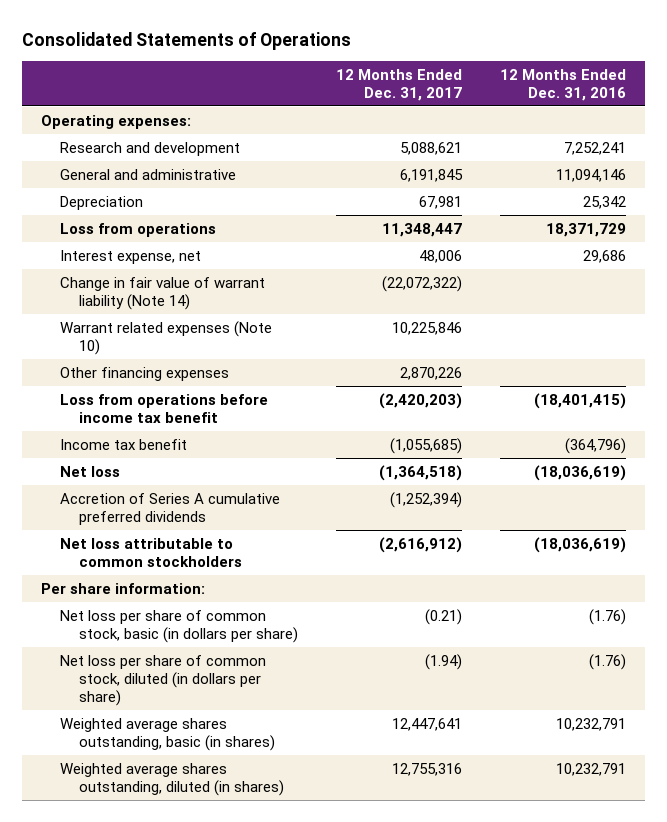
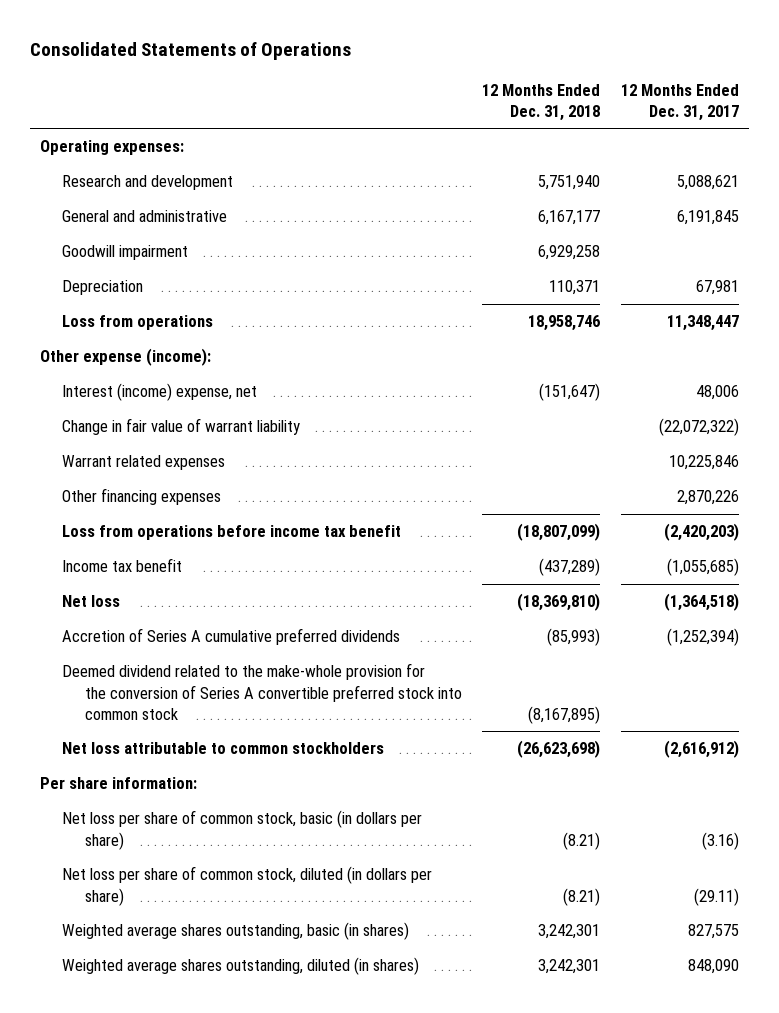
- | 12 Months Ended Dec. 31, 2017 | 12 Months Ended Dec. 31, 2016
+ | 12 Months Ended Dec. 31, 2018 | 12 Months Ended Dec. 31, 2017
+ Goodwill impairment | 6,929,258 |
- Interest expense, net | 48,006 | 29,686
- Change in fair value of warrant liability (Note 14) | (22,072,322) |
- Warrant related expenses (Note 10) | 10,225,846 |
+ Other expense (income):
+ Interest (income) expense, net | (151,647) | 48,006
+ Change in fair value of warrant liability | | (22,072,322)
+ Warrant related expenses | | 10,225,846
+ Deemed dividend related to the make-whole provision for the conversion of Series A convertible preferred stock into common stock | (8,167,895) |
- Net loss per share of common stock, basic (in dollars per share) | (0.21) | (1.76)
- Net loss per share of common stock, diluted (in dollars per share) | (1.94) | (1.76)
- Weighted average shares outstanding, basic (in shares) | 12,447,641 | 10,232,791
- Weighted average shares outstanding, diluted (in shares) | 12,755,316 | 10,232,791
+ Net loss per share of common stock, basic (in dollars per share) | (8.21) | (3.16)
+ Net loss per share of common stock, diluted (in dollars per share) | (8.21) | (29.11)
+ Weighted average shares outstanding, basic (in shares) | 3,242,301 | 827,575
+ Weighted average shares outstanding, diluted (in shares) | 3,242,301 | 848,090

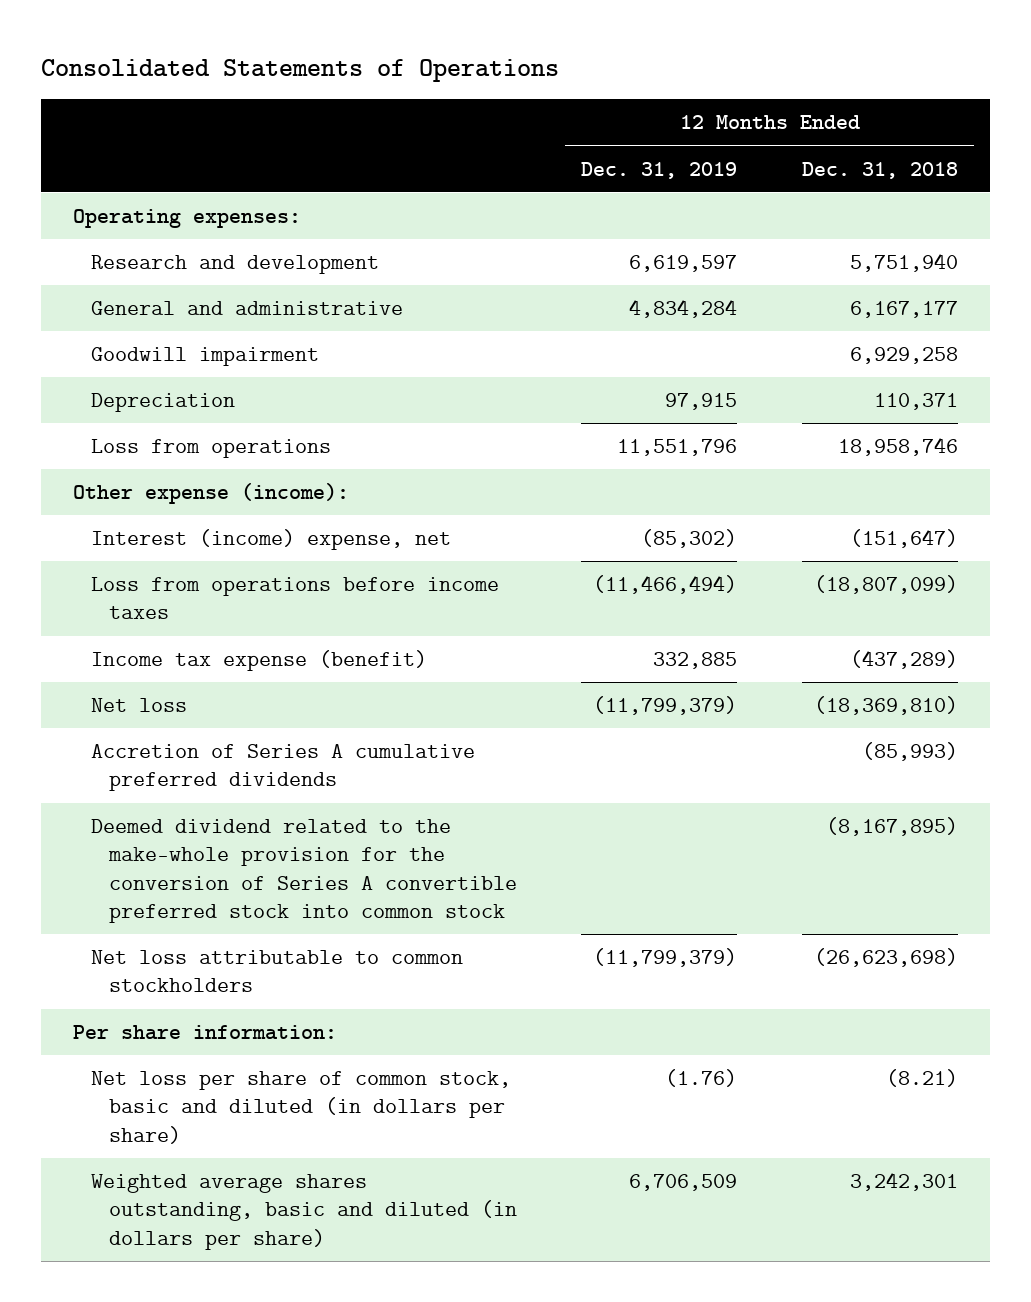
- | 12 Months Ended Dec. 31, 2018 | 12 Months Ended Dec. 31, 2017
+ | 12 Months Ended Dec. 31, 2019 | 12 Months Ended Dec. 31, 2018
- Change in fair value of warrant liability | | (22,072,322)
- Warrant related expenses | | 10,225,846
- Other financing expenses | | 2,870,226
- Loss from operations before income tax benefit | (18,807,099) | (2,420,203)
- Income tax benefit | (437,289) | (1,055,685)
+ Loss from operations before income taxes | (11,466,494) | (18,807,099)
+ Income tax expense (benefit) | 332,885 | (437,289)
- Net loss per share of common stock, basic (in dollars per share) | (8.21) | (3.16)
- Net loss per share of common stock, diluted (in dollars per share) | (8.21) | (29.11)
- Weighted average shares outstanding, basic (in shares) | 3,242,301 | 827,575
- Weighted average shares outstanding, diluted (in shares) | 3,242,301 | 848,090
+ Net loss per share of common stock, basic and diluted (in dollars per share) | (1.76) | (8.21)
+ Weighted average shares outstanding, basic and diluted (in dollars per share) | 6,706,509 | 3,242,301

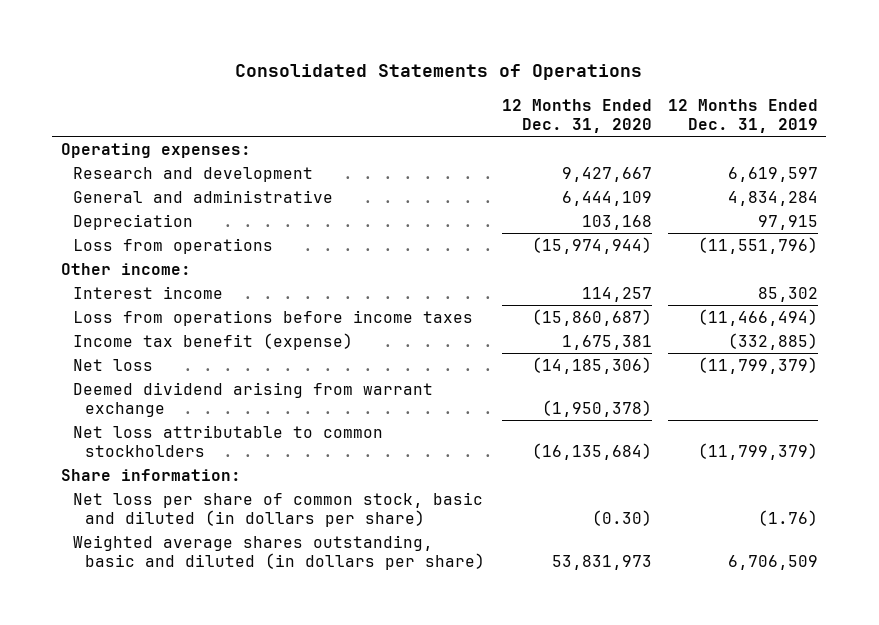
- | 12 Months Ended Dec. 31, 2019 | 12 Months Ended Dec. 31, 2018
+ | 12 Months Ended Dec. 31, 2020 | 12 Months Ended Dec. 31, 2019
- Goodwill impairment | | 6,929,258
- Loss from operations | 11,551,796 | 18,958,746
- Other expense (income):
- Interest (income) expense, net | (85,302) | (151,647)
+ Loss from operations | (15,974,944) | (11,551,796)
+ Other income:
+ Interest income | 114,257 | 85,302
- Income tax expense (benefit) | 332,885 | (437,289)
+ Income tax benefit (expense) | 1,675,381 | (332,885)
- Accretion of Series A cumulative preferred dividends | | (85,993)
- Deemed dividend related to the make-whole provision for the conversion of Series A convertible preferred stock into common stock | | (8,167,895)
+ Deemed dividend arising from warrant exchange | (1,950,378) |
- Per share information:
+ Share information:

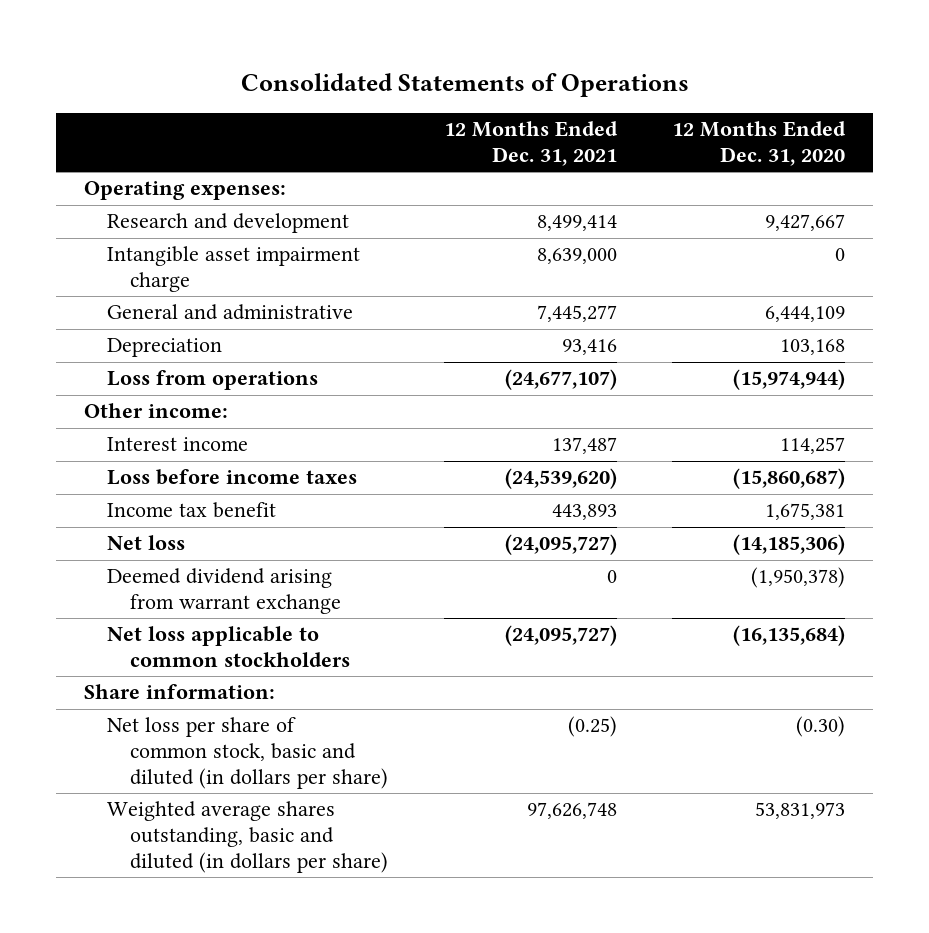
- | 12 Months Ended Dec. 31, 2020 | 12 Months Ended Dec. 31, 2019
+ | 12 Months Ended Dec. 31, 2021 | 12 Months Ended Dec. 31, 2020
+ Intangible asset impairment charge | 8,639,000 | 0
- Loss from operations before income taxes | (15,860,687) | (11,466,494)
- Income tax benefit (expense) | 1,675,381 | (332,885)
+ Loss before income taxes | (24,539,620) | (15,860,687)
+ Income tax benefit | 443,893 | 1,675,381
- Net loss attributable to common stockholders | (16,135,684) | (11,799,379)
+ Net loss applicable to common stockholders | (24,095,727) | (16,135,684)

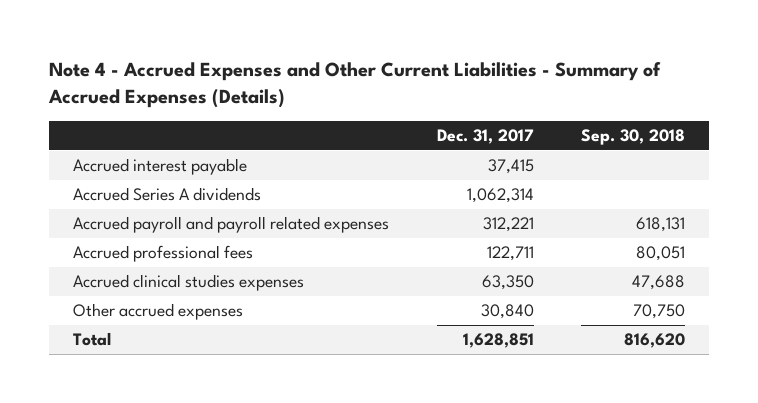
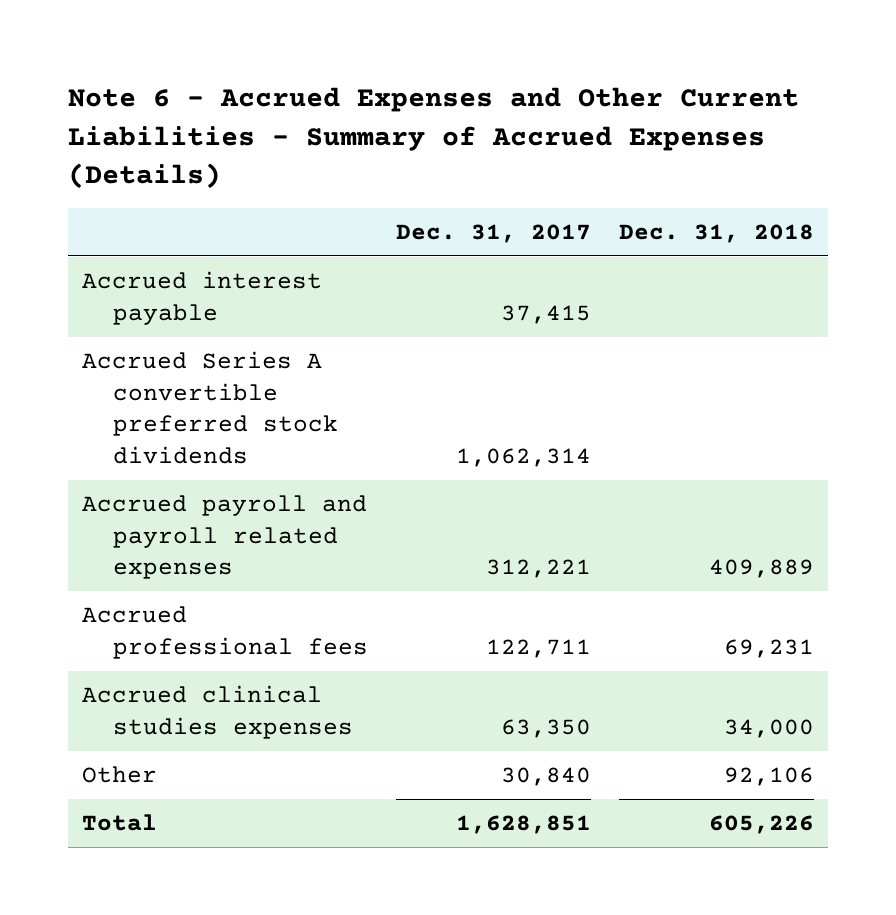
- Note 4 - Accrued Expenses and Other Current Liabilities - Summary of Accrued Expenses (Details)
+ Note 6 - Accrued Expenses and Other Current Liabilities - Summary of Accrued Expenses (Details)
- | Dec. 31, 2017 | Sep. 30, 2018
+ | Dec. 31, 2017 | Dec. 31, 2018
- Accrued Series A dividends | 1,062,314 |
+ Accrued Series A convertible preferred stock dividends | 1,062,314 |
- Other accrued expenses | 30,840 | 70,750
+ Other | 30,840 | 92,106

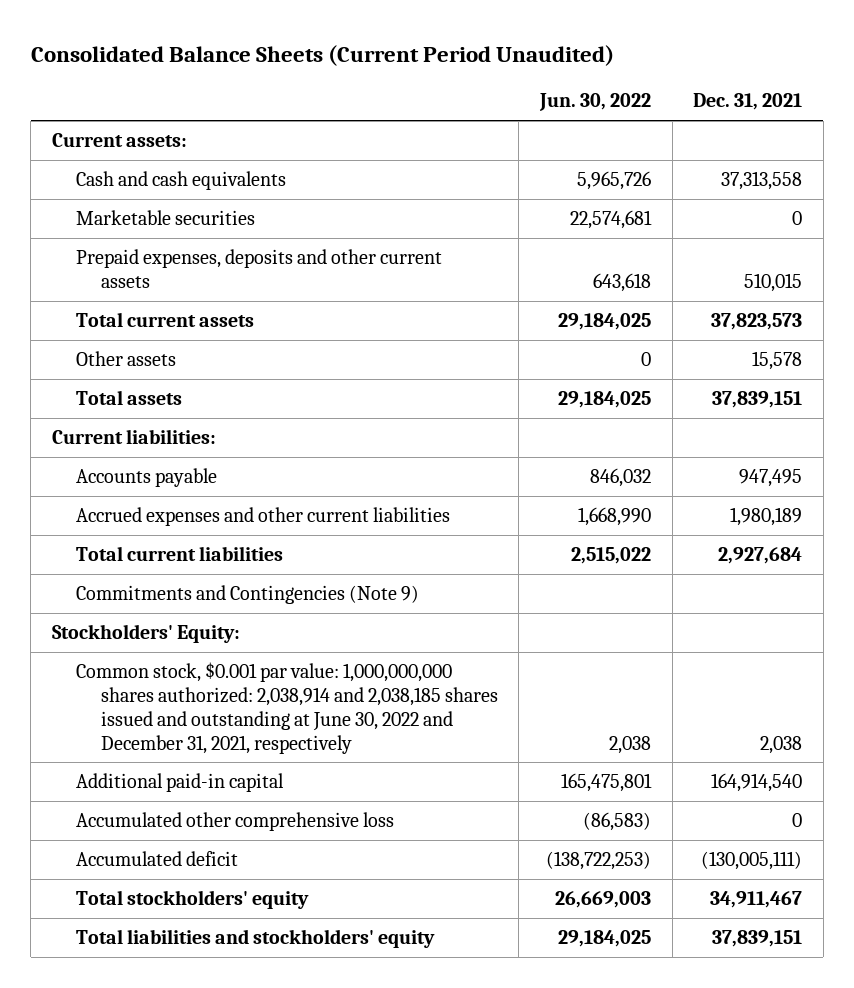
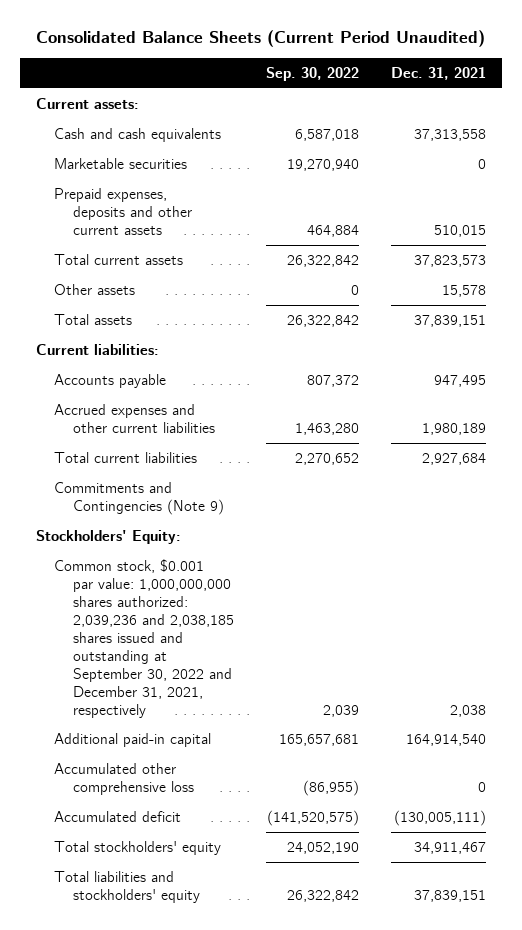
- | Jun. 30, 2022 | Dec. 31, 2021
+ | Sep. 30, 2022 | Dec. 31, 2021
- Common stock, $0.001 par value: 1,000,000,000 shares authorized: 2,038,914 and 2,038,185 shares issued and outstanding at June 30, 2022 and December 31, 2021, respectively | 2,038 | 2,038
+ Common stock, $0.001 par value: 1,000,000,000 shares authorized: 2,039,236 and 2,038,185 shares issued and outstanding at September 30, 2022 and December 31, 2021, respectively | 2,039 | 2,038

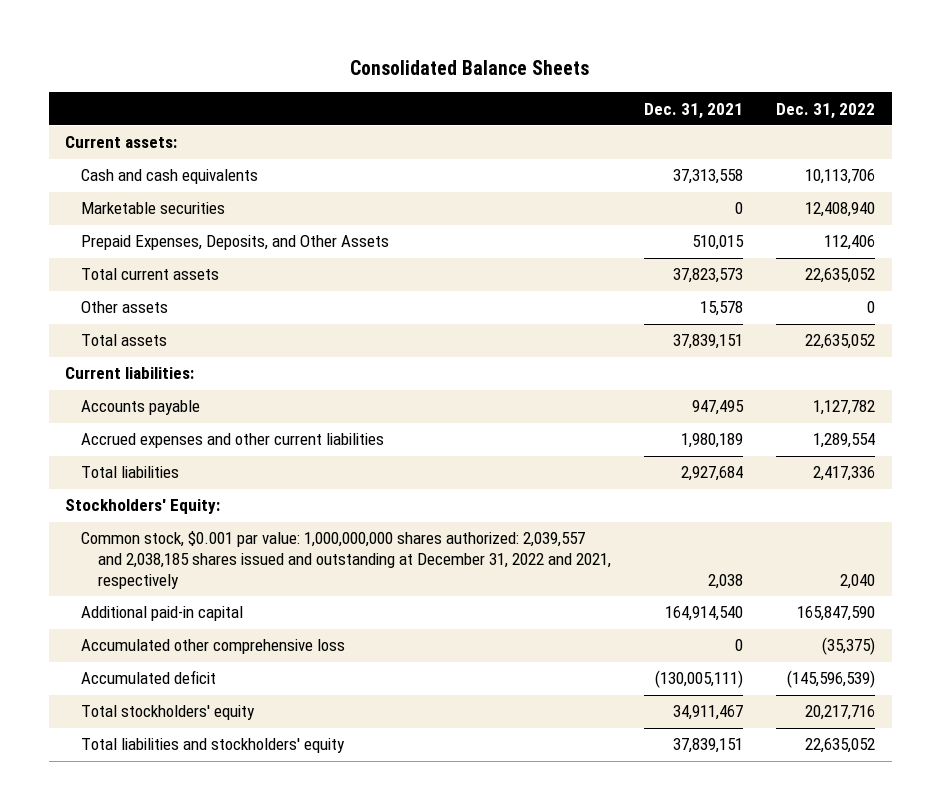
- Consolidated Balance Sheets (Current Period Unaudited)
+ Consolidated Balance Sheets
- | Sep. 30, 2022 | Dec. 31, 2021
+ | Dec. 31, 2021 | Dec. 31, 2022
- Prepaid expenses, deposits and other current assets | 464,884 | 510,015
+ Prepaid Expenses, Deposits, and Other Assets | 510,015 | 112,406
- Total current liabilities | 2,270,652 | 2,927,684
- Commitments and Contingencies (Note 9)
+ Total liabilities | 2,927,684 | 2,417,336
- Common stock, $0.001 par value: 1,000,000,000 shares authorized: 2,039,236 and 2,038,185 shares issued and outstanding at September 30, 2022 and December 31, 2021, respectively | 2,039 | 2,038
+ Common stock, $0.001 par value: 1,000,000,000 shares authorized: 2,039,557 and 2,038,185 shares issued and outstanding at December 31, 2022 and 2021, respectively | 2,038 | 2,040

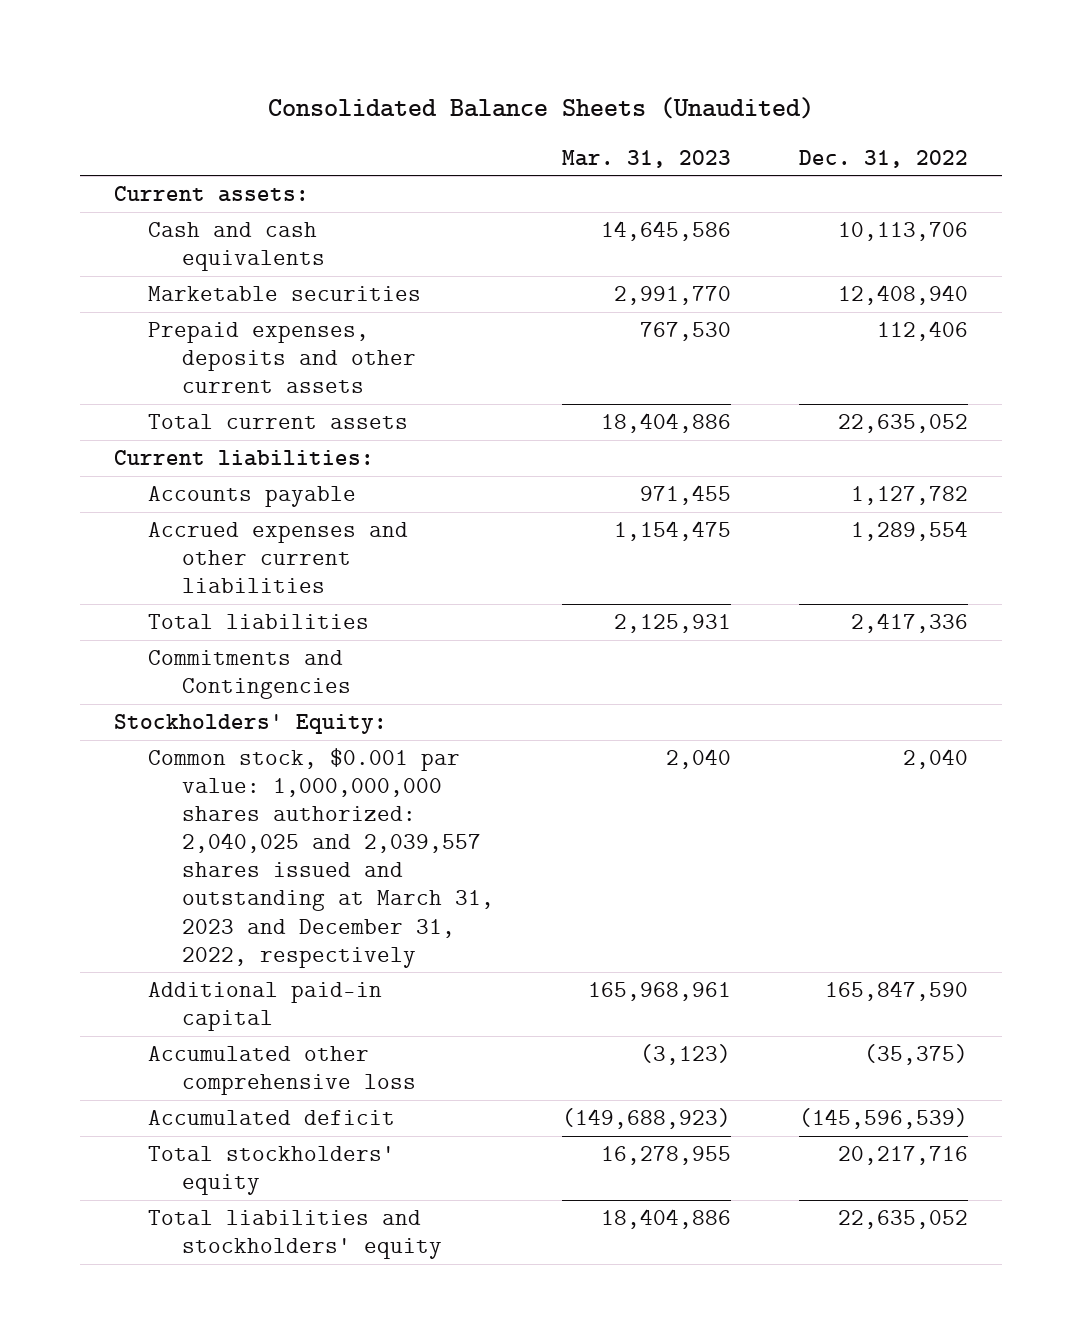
- Consolidated Balance Sheets
+ Consolidated Balance Sheets (Unaudited)
- | Dec. 31, 2021 | Dec. 31, 2022
+ | Mar. 31, 2023 | Dec. 31, 2022
- Prepaid Expenses, Deposits, and Other Assets | 510,015 | 112,406
+ Prepaid expenses, deposits and other current assets | 767,530 | 112,406
- Other assets | 15,578 | 0
- Total assets | 37,839,151 | 22,635,052
+ Commitments and Contingencies
- Common stock, $0.001 par value: 1,000,000,000 shares authorized: 2,039,557 and 2,038,185 shares issued and outstanding at December 31, 2022 and 2021, respectively | 2,038 | 2,040
+ Common stock, $0.001 par value: 1,000,000,000 shares authorized: 2,040,025 and 2,039,557 shares issued and outstanding at March 31, 2023 and December 31, 2022, respectively | 2,040 | 2,040

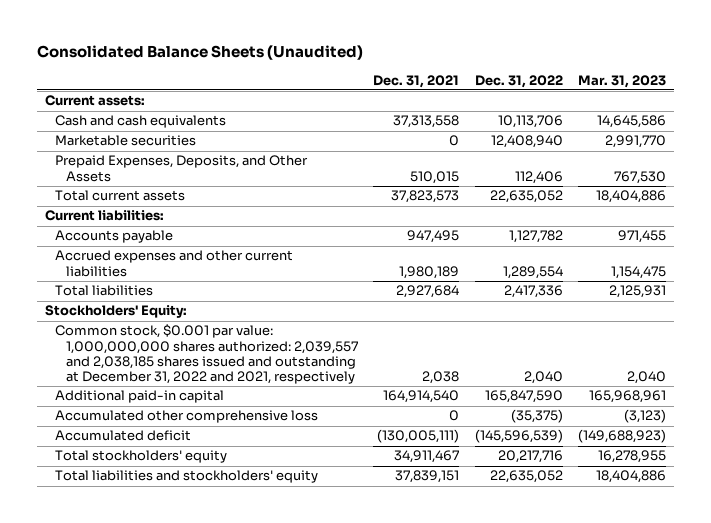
- | Mar. 31, 2023 | Dec. 31, 2022
+ | Dec. 31, 2021 | Dec. 31, 2022 | Mar. 31, 2023
- Prepaid expenses, deposits and other current assets | 767,530 | 112,406
+ Prepaid Expenses, Deposits, and Other Assets | 510,015 | 112,406 | 767,530
- Commitments and Contingencies
- Common stock, $0.001 par value: 1,000,000,000 shares authorized: 2,040,025 and 2,039,557 shares issued and outstanding at March 31, 2023 and December 31, 2022, respectively | 2,040 | 2,040
+ Common stock, $0.001 par value: 1,000,000,000 shares authorized: 2,039,557 and 2,038,185 shares issued and outstanding at December 31, 2022 and 2021, respectively | 2,038 | 2,040 | 2,040

